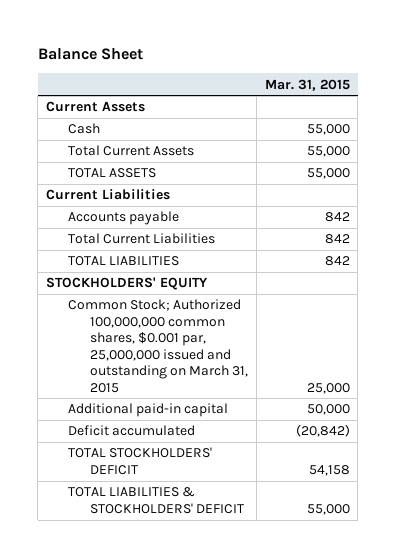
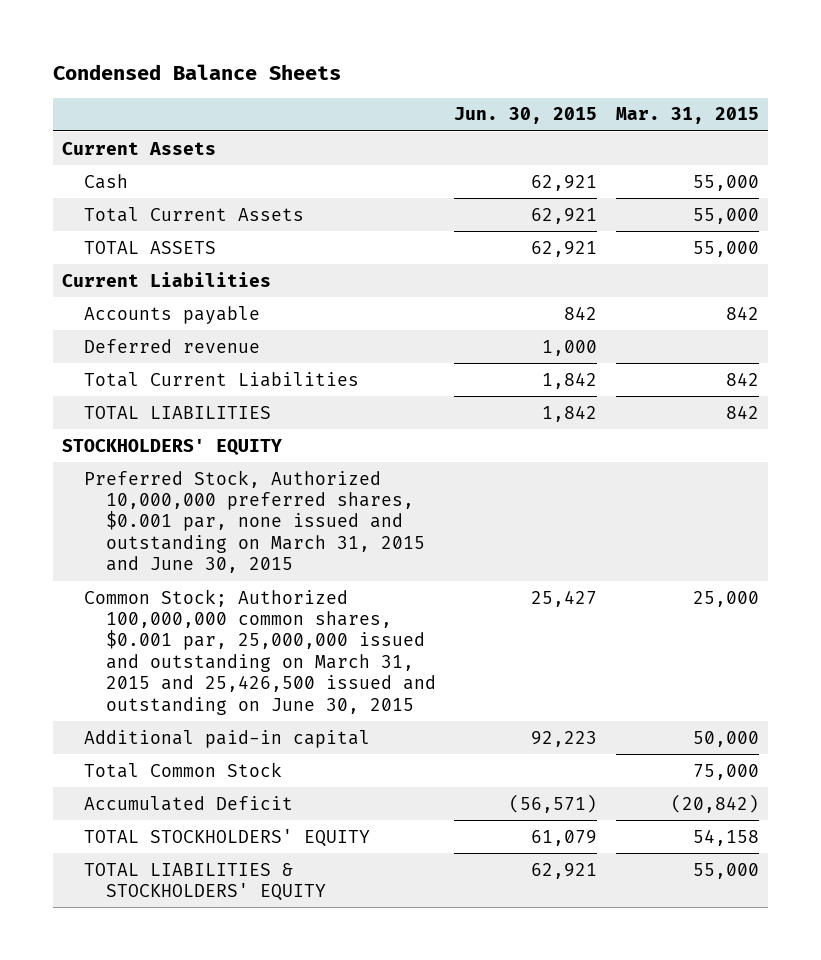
- Balance Sheet
+ Condensed Balance Sheets
- | Mar. 31, 2015
+ | Jun. 30, 2015 | Mar. 31, 2015
+ Deferred revenue | 1,000 |
- Common Stock; Authorized 100,000,000 common shares, $0.001 par, 25,000,000 issued and outstanding on March 31, 2015 | 25,000
+ Preferred Stock, Authorized 10,000,000 preferred shares, $0.001 par, none issued and outstanding on March 31, 2015 and June 30, 2015
+ Common Stock; Authorized 100,000,000 common shares, $0.001 par, 25,000,000 issued and outstanding on March 31, 2015 and 25,426,500 issued and outstanding on June 30, 2015 | 25,427 | 25,000
- Deficit accumulated | (20,842)
- TOTAL STOCKHOLDERS' DEFICIT | 54,158
- TOTAL LIABILITIES & STOCKHOLDERS' DEFICIT | 55,000
+ Total Common Stock | | 75,000
+ Accumulated Deficit | (56,571) | (20,842)
+ TOTAL STOCKHOLDERS' EQUITY | 61,079 | 54,158
+ TOTAL LIABILITIES & STOCKHOLDERS' EQUITY | 62,921 | 55,000

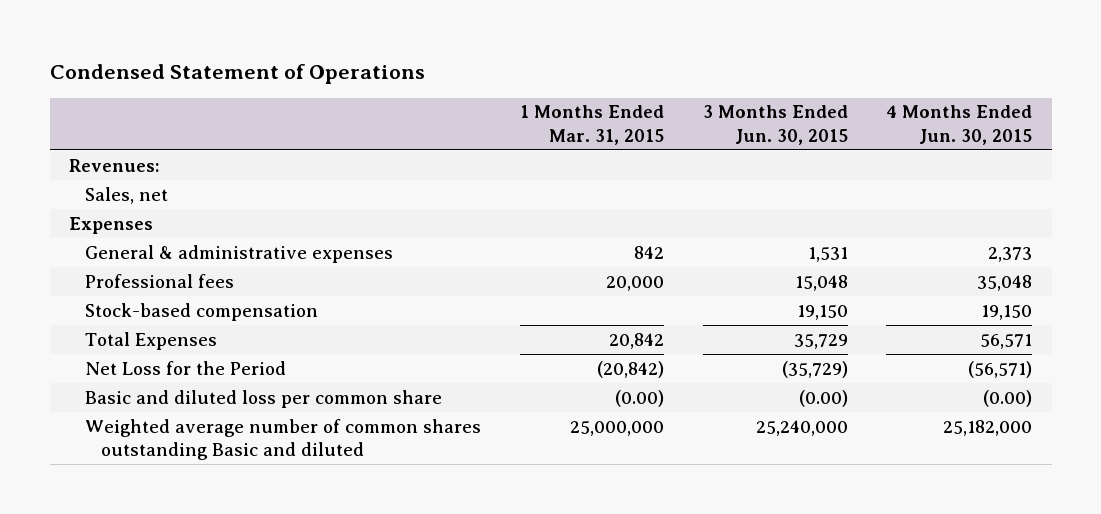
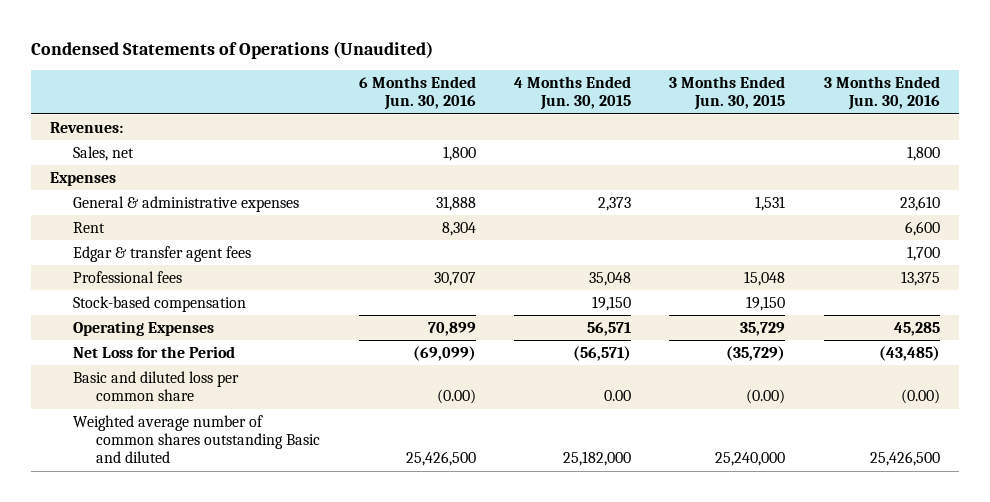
- Condensed Statement of Operations
+ Condensed Statements of Operations (Unaudited)
- | 1 Months Ended Mar. 31, 2015 | 3 Months Ended Jun. 30, 2015 | 4 Months Ended Jun. 30, 2015
+ | 6 Months Ended Jun. 30, 2016 | 4 Months Ended Jun. 30, 2015 | 3 Months Ended Jun. 30, 2015 | 3 Months Ended Jun. 30, 2016
+ Rent | 8,304 | | | 6,600
+ Edgar & transfer agent fees | | | | 1,700
- Total Expenses | 20,842 | 35,729 | 56,571
+ Operating Expenses | 70,899 | 56,571 | 35,729 | 45,285
- Basic and diluted loss per common share | (0.00) | (0.00) | (0.00)
+ Basic and diluted loss per common share | (0.00) | 0.00 | (0.00) | (0.00)

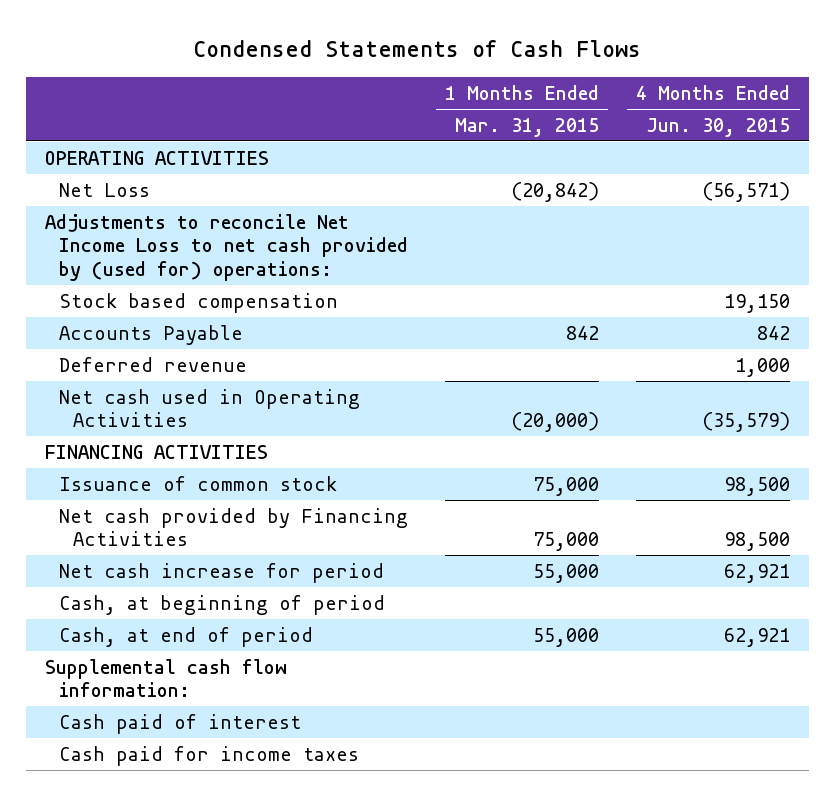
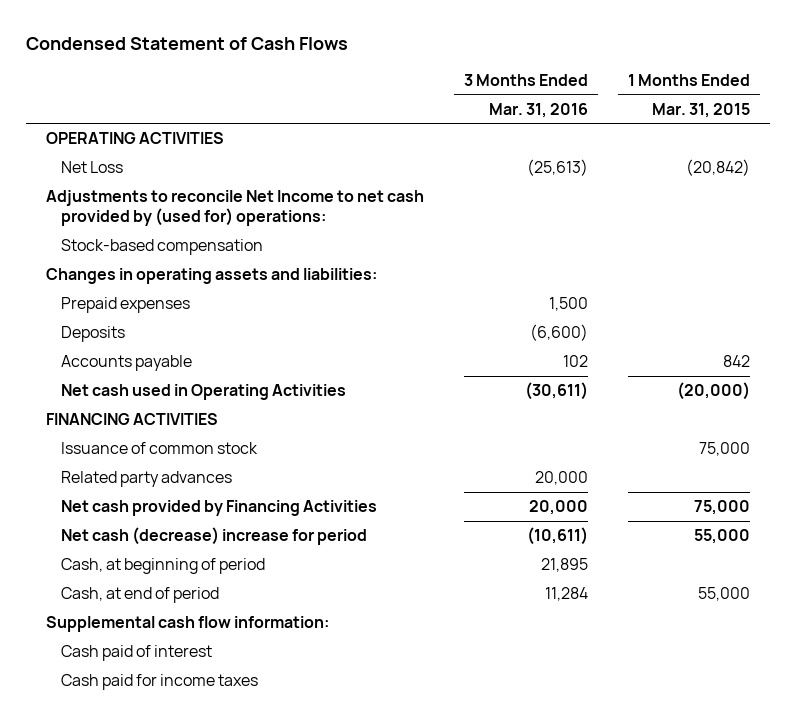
- Condensed Statements of Cash Flows
+ Condensed Statement of Cash Flows
- | 1 Months Ended Mar. 31, 2015 | 4 Months Ended Jun. 30, 2015
+ | 3 Months Ended Mar. 31, 2016 | 1 Months Ended Mar. 31, 2015
- Adjustments to reconcile Net Income Loss to net cash provided by (used for) operations:
- Stock based compensation | | 19,150
- Accounts Payable | 842 | 842
- Deferred revenue | | 1,000
+ Adjustments to reconcile Net Income to net cash provided by (used for) operations:
+ Stock-based compensation
+ Changes in operating assets and liabilities:
+ Prepaid expenses | 1,500 |
+ Deposits | (6,600) |
+ Accounts payable | 102 | 842
+ Related party advances | 20,000 |
- Net cash increase for period | 55,000 | 62,921
+ Net cash (decrease) increase for period | (10,611) | 55,000

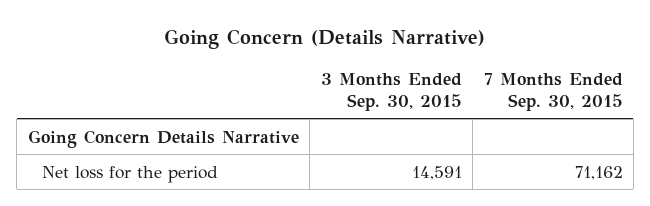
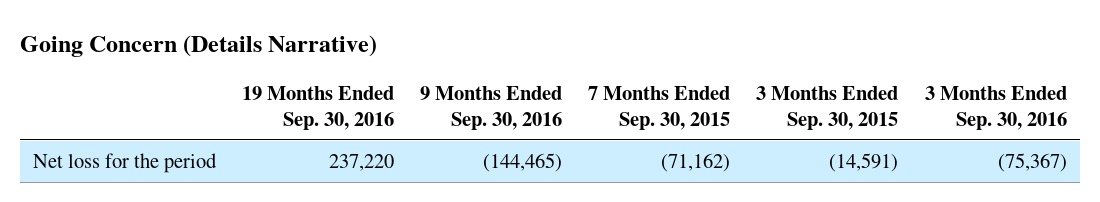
- | 3 Months Ended Sep. 30, 2015 | 7 Months Ended Sep. 30, 2015
+ | 19 Months Ended Sep. 30, 2016 | 9 Months Ended Sep. 30, 2016 | 7 Months Ended Sep. 30, 2015 | 3 Months Ended Sep. 30, 2015 | 3 Months Ended Sep. 30, 2016
- Going Concern Details Narrative
- Net loss for the period | 14,591 | 71,162
+ Net loss for the period | 237,220 | (144,465) | (71,162) | (14,591) | (75,367)

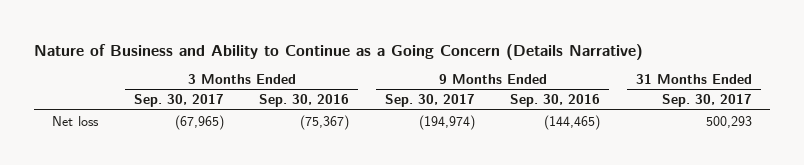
- Going Concern (Details Narrative)
+ Nature of Business and Ability to Continue as a Going Concern (Details Narrative)
- | 19 Months Ended Sep. 30, 2016 | 9 Months Ended Sep. 30, 2016 | 7 Months Ended Sep. 30, 2015 | 3 Months Ended Sep. 30, 2015 | 3 Months Ended Sep. 30, 2016
+ | 3 Months Ended Sep. 30, 2017 | 3 Months Ended Sep. 30, 2016 | 9 Months Ended Sep. 30, 2017 | 9 Months Ended Sep. 30, 2016 | 31 Months Ended Sep. 30, 2017
- Net loss for the period | 237,220 | (144,465) | (71,162) | (14,591) | (75,367)
+ Net loss | (67,965) | (75,367) | (194,974) | (144,465) | 500,293

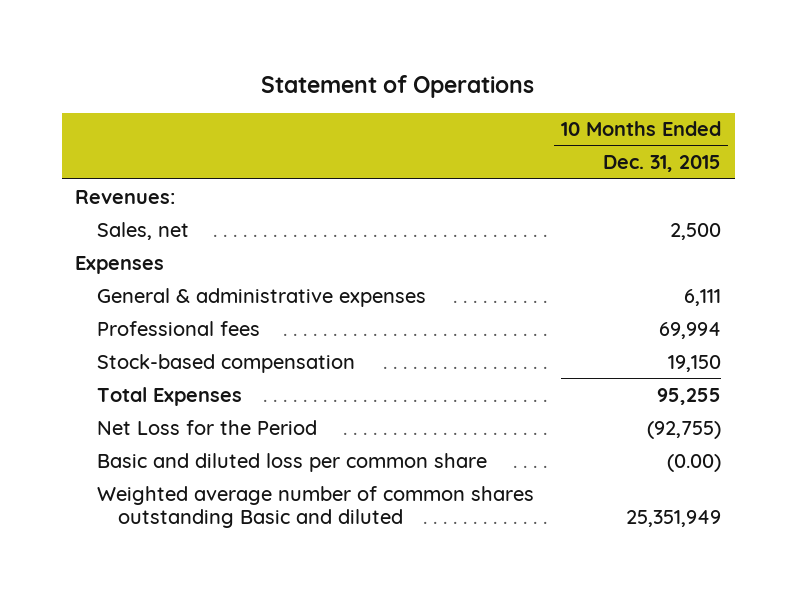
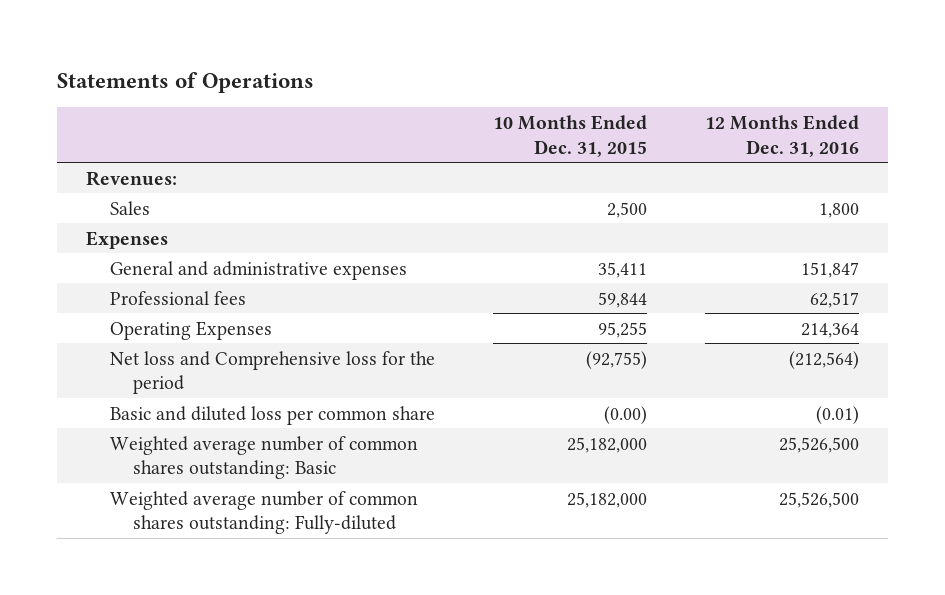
- Statement of Operations
+ Statements of Operations
- | 10 Months Ended Dec. 31, 2015
+ | 10 Months Ended Dec. 31, 2015 | 12 Months Ended Dec. 31, 2016
- Sales, net | 2,500
+ Sales | 2,500 | 1,800
- General & administrative expenses | 6,111
- Professional fees | 69,994
- Stock-based compensation | 19,150
- Total Expenses | 95,255
- Net Loss for the Period | (92,755)
+ General and administrative expenses | 35,411 | 151,847
+ Professional fees | 59,844 | 62,517
+ Operating Expenses | 95,255 | 214,364
+ Net loss and Comprehensive loss for the period | (92,755) | (212,564)
- Weighted average number of common shares outstanding Basic and diluted | 25,351,949
+ Weighted average number of common shares outstanding: Basic | 25,182,000 | 25,526,500
+ Weighted average number of common shares outstanding: Fully-diluted | 25,182,000 | 25,526,500

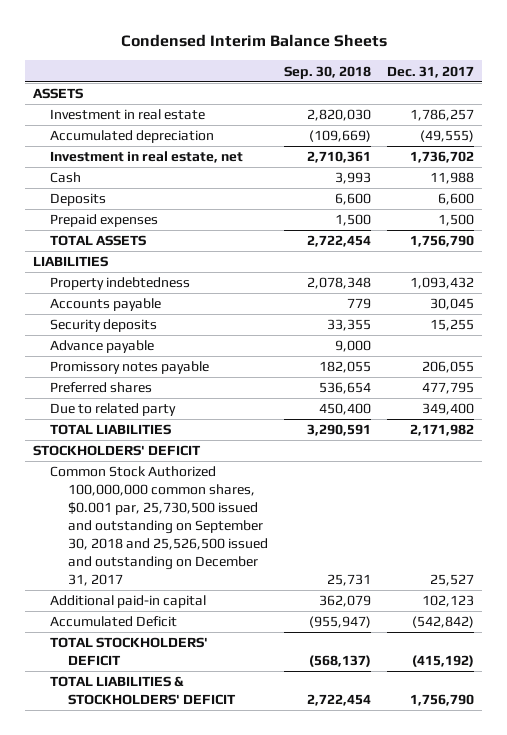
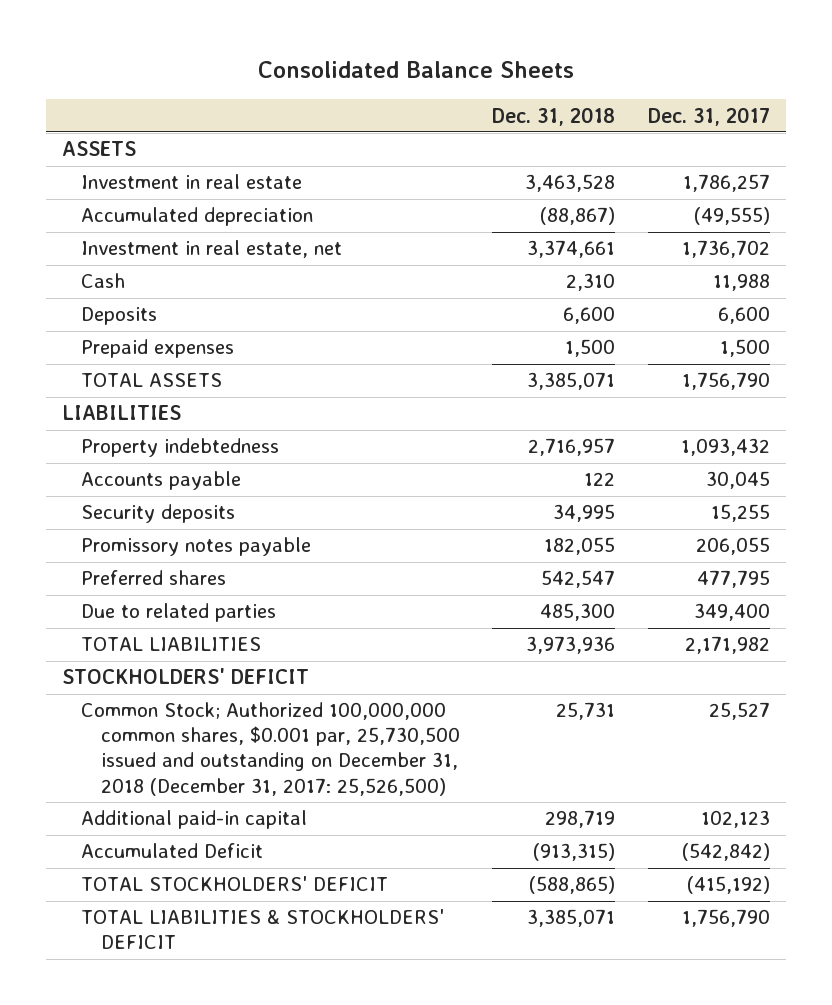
- Condensed Interim Balance Sheets
+ Consolidated Balance Sheets
- | Sep. 30, 2018 | Dec. 31, 2017
+ | Dec. 31, 2018 | Dec. 31, 2017
- Advance payable | 9,000 |
- Due to related party | 450,400 | 349,400
+ Due to related parties | 485,300 | 349,400
- Common Stock Authorized 100,000,000 common shares, $0.001 par, 25,730,500 issued and outstanding on September 30, 2018 and 25,526,500 issued and outstanding on December 31, 2017 | 25,731 | 25,527
+ Common Stock; Authorized 100,000,000 common shares, $0.001 par, 25,730,500 issued and outstanding on December 31, 2018 (December 31, 2017: 25,526,500) | 25,731 | 25,527

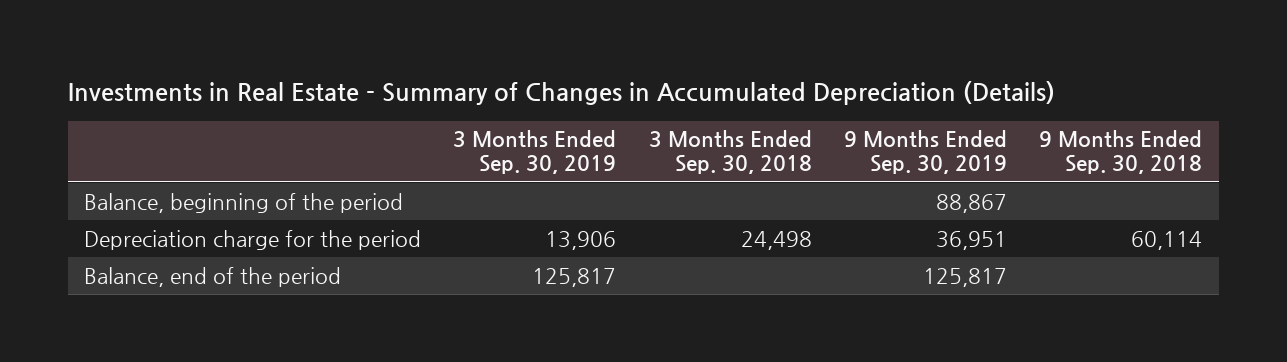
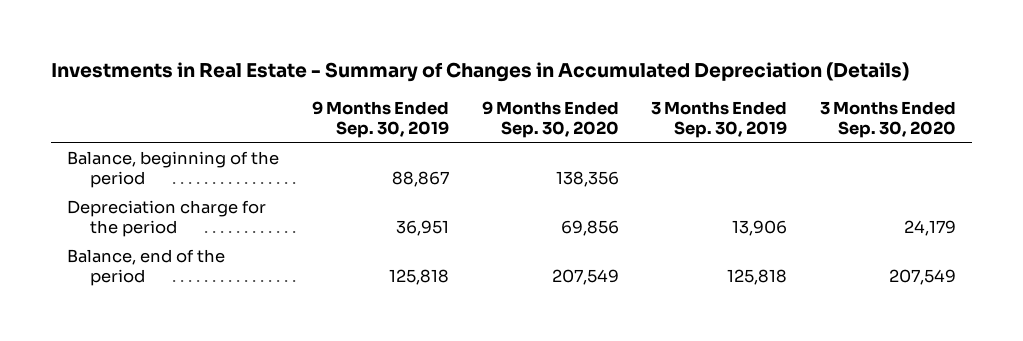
- | 3 Months Ended Sep. 30, 2019 | 3 Months Ended Sep. 30, 2018 | 9 Months Ended Sep. 30, 2019 | 9 Months Ended Sep. 30, 2018
+ | 9 Months Ended Sep. 30, 2019 | 9 Months Ended Sep. 30, 2020 | 3 Months Ended Sep. 30, 2019 | 3 Months Ended Sep. 30, 2020
- Balance, end of the period | 125,817 | | 125,817 |
+ Balance, end of the period | 125,818 | 207,549 | 125,818 | 207,549

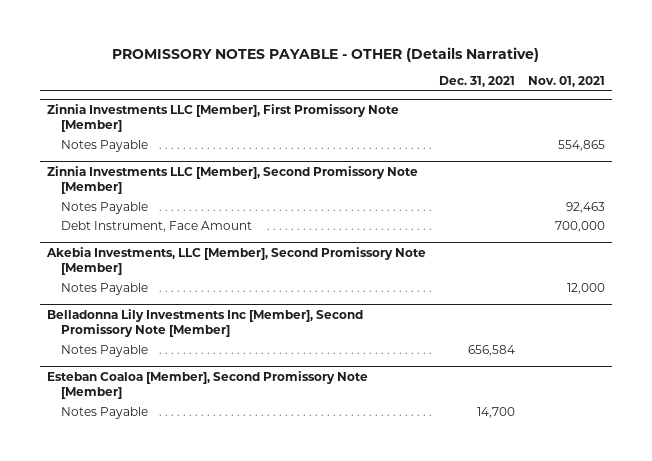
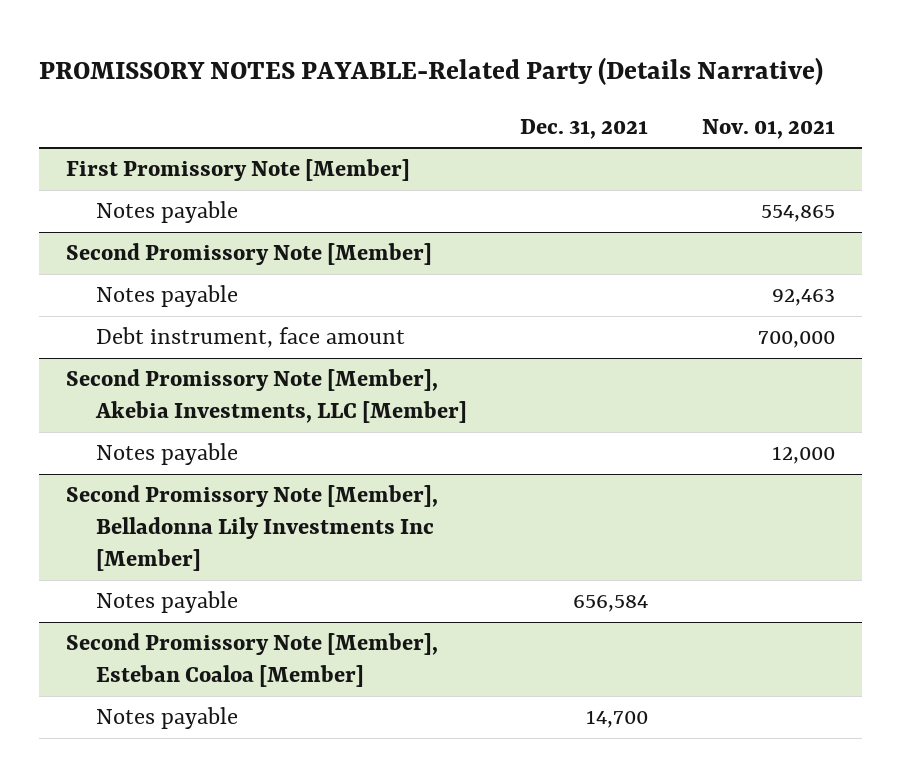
- PROMISSORY NOTES PAYABLE - OTHER (Details Narrative)
+ PROMISSORY NOTES PAYABLE-Related Party (Details Narrative)
- Zinnia Investments LLC [Member], First Promissory Note [Member]
- Notes Payable | | 554,865
- Zinnia Investments LLC [Member], Second Promissory Note [Member]
- Notes Payable | | 92,463
- Debt Instrument, Face Amount | | 700,000
- Akebia Investments, LLC [Member], Second Promissory Note [Member]
- Notes Payable | | 12,000
- Belladonna Lily Investments Inc [Member], Second Promissory Note [Member]
- Notes Payable | 656,584 |
- Esteban Coaloa [Member], Second Promissory Note [Member]
- Notes Payable | 14,700 |
+ First Promissory Note [Member]
+ Notes payable | | 554,865
+ Second Promissory Note [Member]
+ Notes payable | | 92,463
+ Debt instrument, face amount | | 700,000
+ Second Promissory Note [Member], Akebia Investments, LLC [Member]
+ Notes payable | | 12,000
+ Second Promissory Note [Member], Belladonna Lily Investments Inc [Member]
+ Notes payable | 656,584 |
+ Second Promissory Note [Member], Esteban Coaloa [Member]
+ Notes payable | 14,700 |

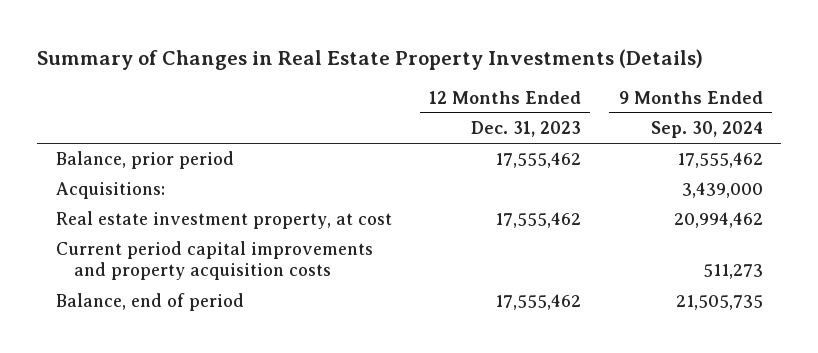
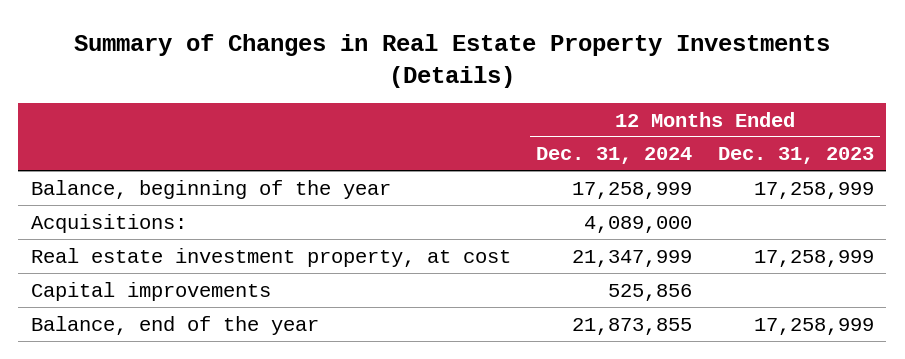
- | 12 Months Ended Dec. 31, 2023 | 9 Months Ended Sep. 30, 2024
+ | 12 Months Ended Dec. 31, 2024 | 12 Months Ended Dec. 31, 2023
- Balance, prior period | 17,555,462 | 17,555,462
+ Balance, beginning of the year | 17,258,999 | 17,258,999
- Real estate investment property, at cost | 17,555,462 | 20,994,462
- Current period capital improvements and property acquisition costs | | 511,273
- Balance, end of period | 17,555,462 | 21,505,735
+ Real estate investment property, at cost | 21,347,999 | 17,258,999
+ Capital improvements | 525,856 |
+ Balance, end of the year | 21,873,855 | 17,258,999

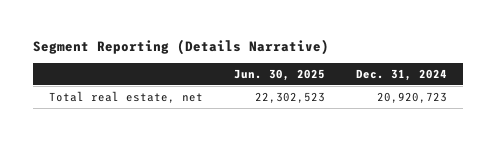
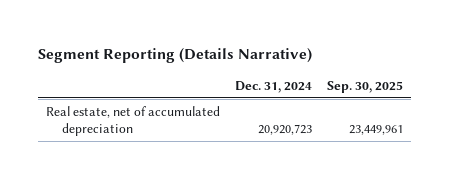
- | Jun. 30, 2025 | Dec. 31, 2024
+ | Dec. 31, 2024 | Sep. 30, 2025
- Total real estate, net | 22,302,523 | 20,920,723
+ Real estate, net of accumulated depreciation | 20,920,723 | 23,449,961

